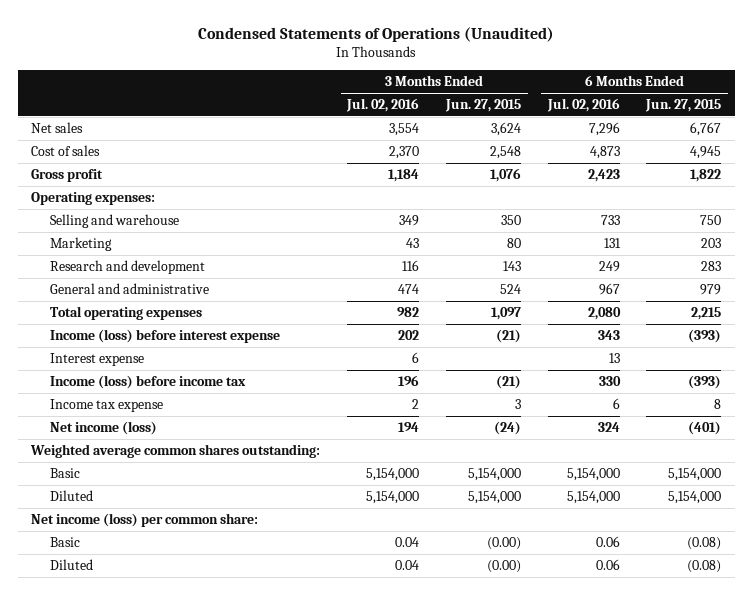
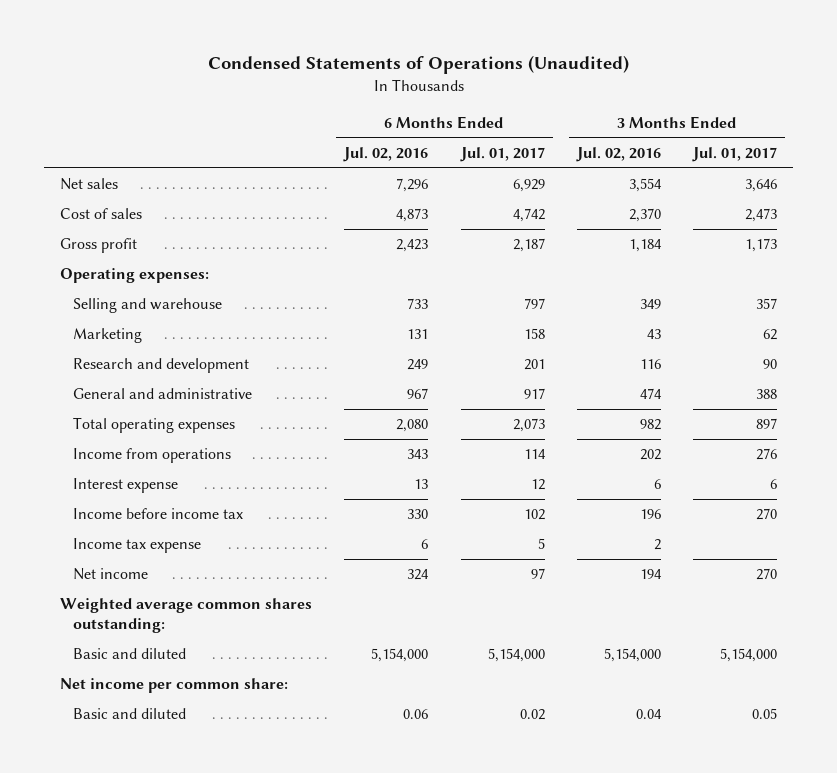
- | 3 Months Ended Jul. 02, 2016 | 3 Months Ended Jun. 27, 2015 | 6 Months Ended Jul. 02, 2016 | 6 Months Ended Jun. 27, 2015
+ | 6 Months Ended Jul. 02, 2016 | 6 Months Ended Jul. 01, 2017 | 3 Months Ended Jul. 02, 2016 | 3 Months Ended Jul. 01, 2017
- Income (loss) before interest expense | 202 | (21) | 343 | (393)
+ Income from operations | 343 | 114 | 202 | 276
- Income (loss) before income tax | 196 | (21) | 330 | (393)
+ Income before income tax | 330 | 102 | 196 | 270
- Net income (loss) | 194 | (24) | 324 | (401)
+ Net income | 324 | 97 | 194 | 270
- Basic | 5,154,000 | 5,154,000 | 5,154,000 | 5,154,000
- Diluted | 5,154,000 | 5,154,000 | 5,154,000 | 5,154,000
- Net income (loss) per common share:
- Basic | 0.04 | (0.00) | 0.06 | (0.08)
- Diluted | 0.04 | (0.00) | 0.06 | (0.08)
+ Basic and diluted | 5,154,000 | 5,154,000 | 5,154,000 | 5,154,000
+ Net income per common share:
+ Basic and diluted | 0.06 | 0.02 | 0.04 | 0.05

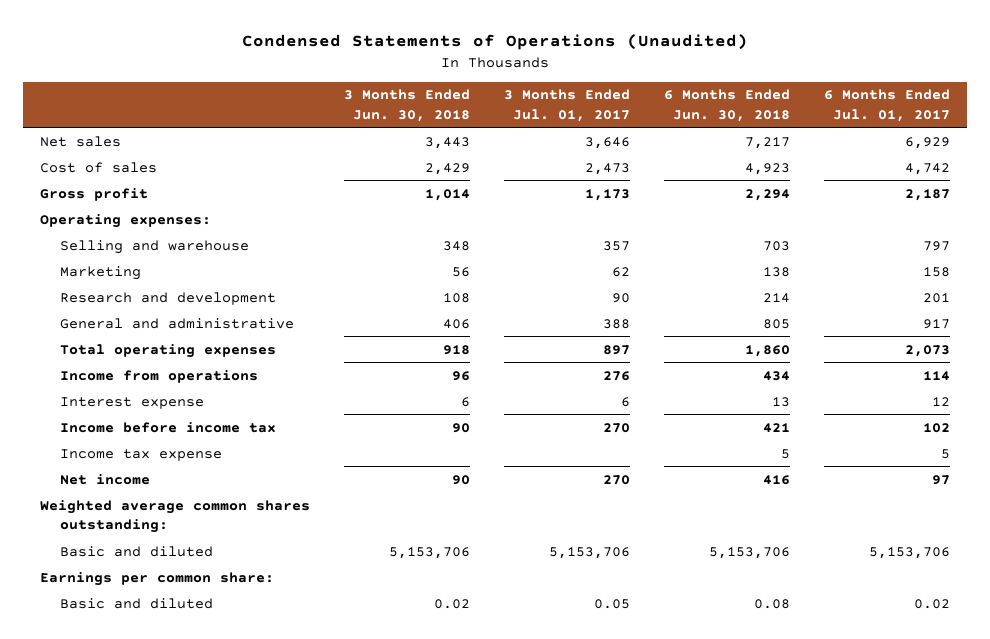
- | 6 Months Ended Jul. 02, 2016 | 6 Months Ended Jul. 01, 2017 | 3 Months Ended Jul. 02, 2016 | 3 Months Ended Jul. 01, 2017
+ | 3 Months Ended Jun. 30, 2018 | 3 Months Ended Jul. 01, 2017 | 6 Months Ended Jun. 30, 2018 | 6 Months Ended Jul. 01, 2017
- Basic and diluted | 5,154,000 | 5,154,000 | 5,154,000 | 5,154,000
- Net income per common share:
+ Basic and diluted | 5,153,706 | 5,153,706 | 5,153,706 | 5,153,706
+ Earnings per common share:

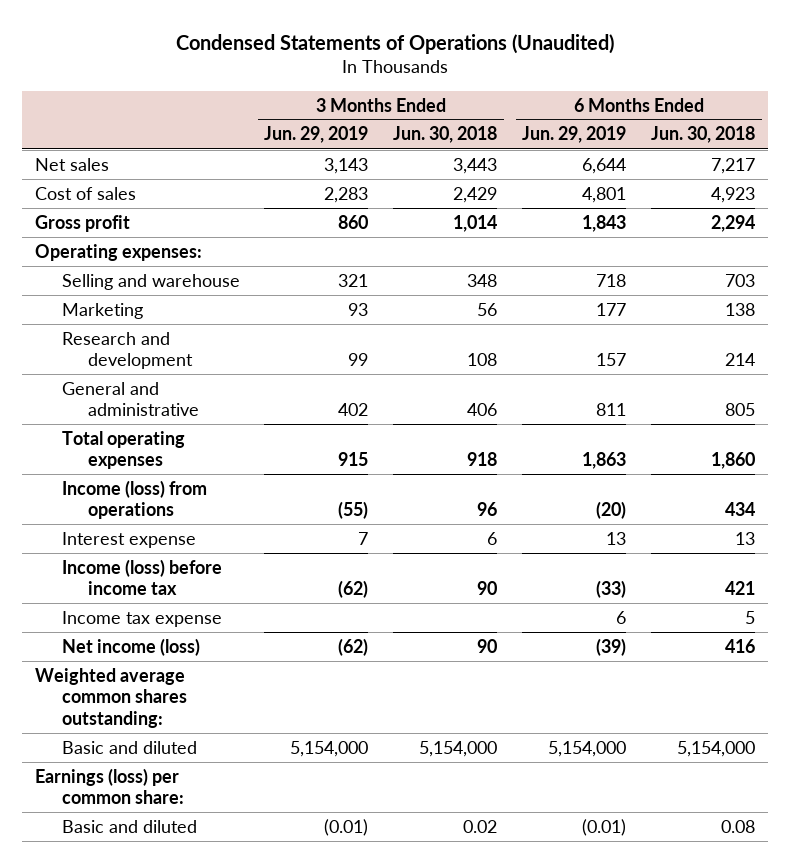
- | 3 Months Ended Jun. 30, 2018 | 3 Months Ended Jul. 01, 2017 | 6 Months Ended Jun. 30, 2018 | 6 Months Ended Jul. 01, 2017
+ | 3 Months Ended Jun. 29, 2019 | 3 Months Ended Jun. 30, 2018 | 6 Months Ended Jun. 29, 2019 | 6 Months Ended Jun. 30, 2018
- Income from operations | 96 | 276 | 434 | 114
+ Income (loss) from operations | (55) | 96 | (20) | 434
- Income before income tax | 90 | 270 | 421 | 102
+ Income (loss) before income tax | (62) | 90 | (33) | 421
- Net income | 90 | 270 | 416 | 97
+ Net income (loss) | (62) | 90 | (39) | 416
- Basic and diluted | 5,153,706 | 5,153,706 | 5,153,706 | 5,153,706
- Earnings per common share:
+ Basic and diluted | 5,154,000 | 5,154,000 | 5,154,000 | 5,154,000
+ Earnings (loss) per common share:

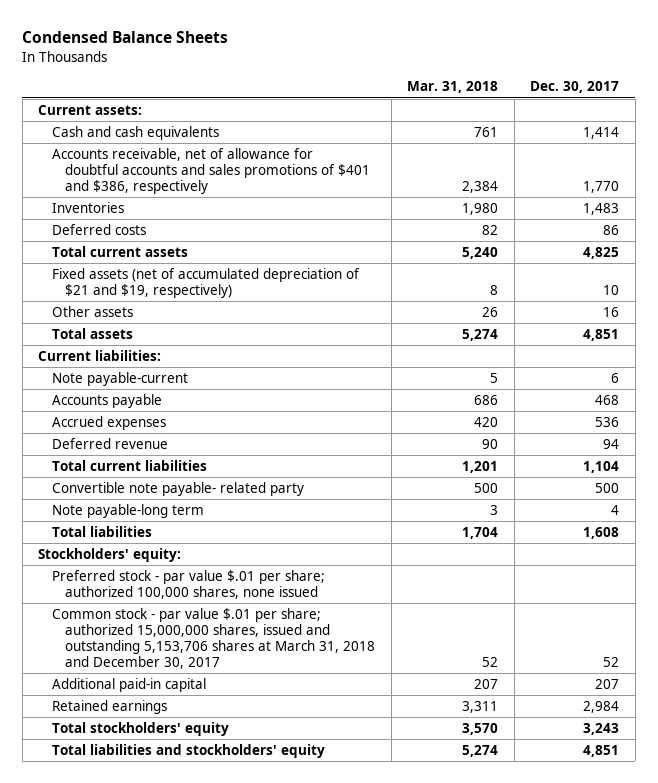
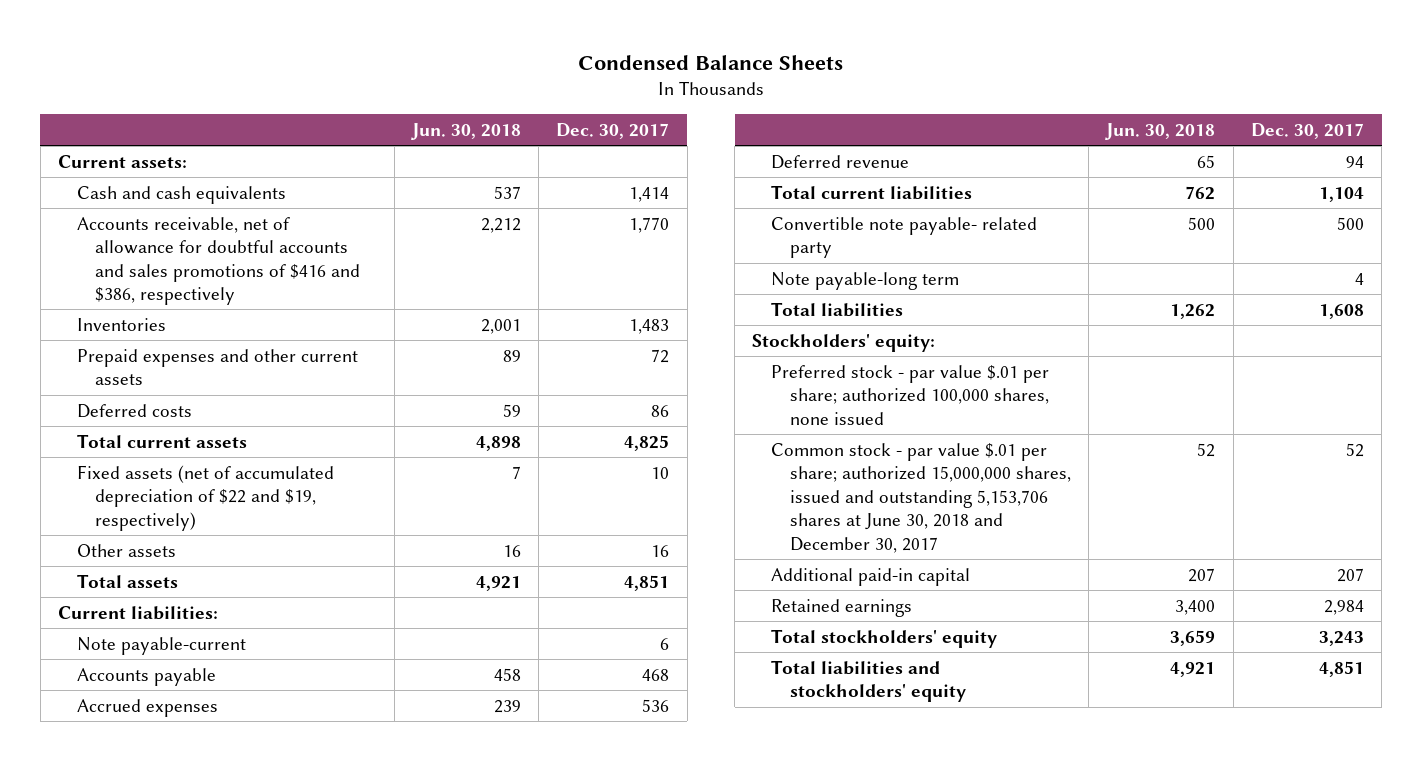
- | Mar. 31, 2018 | Dec. 30, 2017
+ | Jun. 30, 2018 | Dec. 30, 2017
- Accounts receivable, net of allowance for doubtful accounts and sales promotions of $401 and $386, respectively | 2,384 | 1,770
+ Accounts receivable, net of allowance for doubtful accounts and sales promotions of $416 and $386, respectively | 2,212 | 1,770
+ Prepaid expenses and other current assets | 89 | 72
- Fixed assets (net of accumulated depreciation of $21 and $19, respectively) | 8 | 10
+ Fixed assets (net of accumulated depreciation of $22 and $19, respectively) | 7 | 10
- Common stock - par value $.01 per share; authorized 15,000,000 shares, issued and outstanding 5,153,706 shares at March 31, 2018 and December 30, 2017 | 52 | 52
+ Common stock - par value $.01 per share; authorized 15,000,000 shares, issued and outstanding 5,153,706 shares at June 30, 2018 and December 30, 2017 | 52 | 52

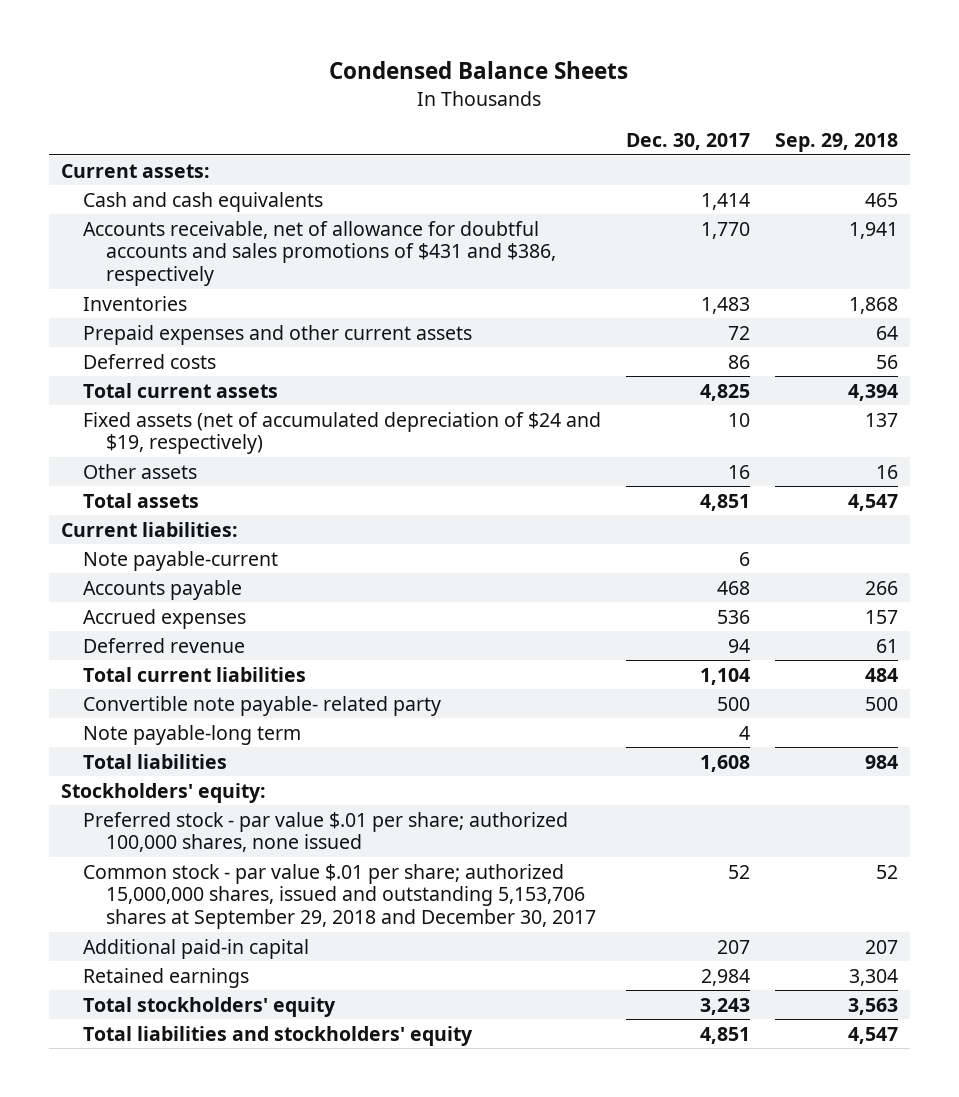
- | Jun. 30, 2018 | Dec. 30, 2017
+ | Dec. 30, 2017 | Sep. 29, 2018
- Accounts receivable, net of allowance for doubtful accounts and sales promotions of $416 and $386, respectively | 2,212 | 1,770
+ Accounts receivable, net of allowance for doubtful accounts and sales promotions of $431 and $386, respectively | 1,770 | 1,941
- Fixed assets (net of accumulated depreciation of $22 and $19, respectively) | 7 | 10
+ Fixed assets (net of accumulated depreciation of $24 and $19, respectively) | 10 | 137
- Common stock - par value $.01 per share; authorized 15,000,000 shares, issued and outstanding 5,153,706 shares at June 30, 2018 and December 30, 2017 | 52 | 52
+ Common stock - par value $.01 per share; authorized 15,000,000 shares, issued and outstanding 5,153,706 shares at September 29, 2018 and December 30, 2017 | 52 | 52

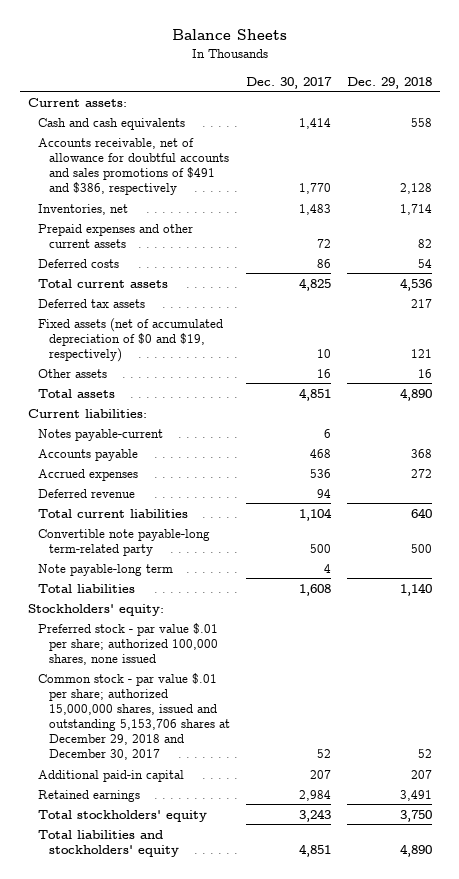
- Condensed Balance Sheets
+ Balance Sheets
- | Dec. 30, 2017 | Sep. 29, 2018
+ | Dec. 30, 2017 | Dec. 29, 2018
- Accounts receivable, net of allowance for doubtful accounts and sales promotions of $431 and $386, respectively | 1,770 | 1,941
- Inventories | 1,483 | 1,868
+ Accounts receivable, net of allowance for doubtful accounts and sales promotions of $491 and $386, respectively | 1,770 | 2,128
+ Inventories, net | 1,483 | 1,714
- Fixed assets (net of accumulated depreciation of $24 and $19, respectively) | 10 | 137
+ Deferred tax assets | | 217
+ Fixed assets (net of accumulated depreciation of $0 and $19, respectively) | 10 | 121
- Note payable-current | 6 |
+ Notes payable-current | 6 |
- Convertible note payable- related party | 500 | 500
+ Convertible note payable-long term-related party | 500 | 500
- Common stock - par value $.01 per share; authorized 15,000,000 shares, issued and outstanding 5,153,706 shares at September 29, 2018 and December 30, 2017 | 52 | 52
+ Common stock - par value $.01 per share; authorized 15,000,000 shares, issued and outstanding 5,153,706 shares at December 29, 2018 and December 30, 2017 | 52 | 52

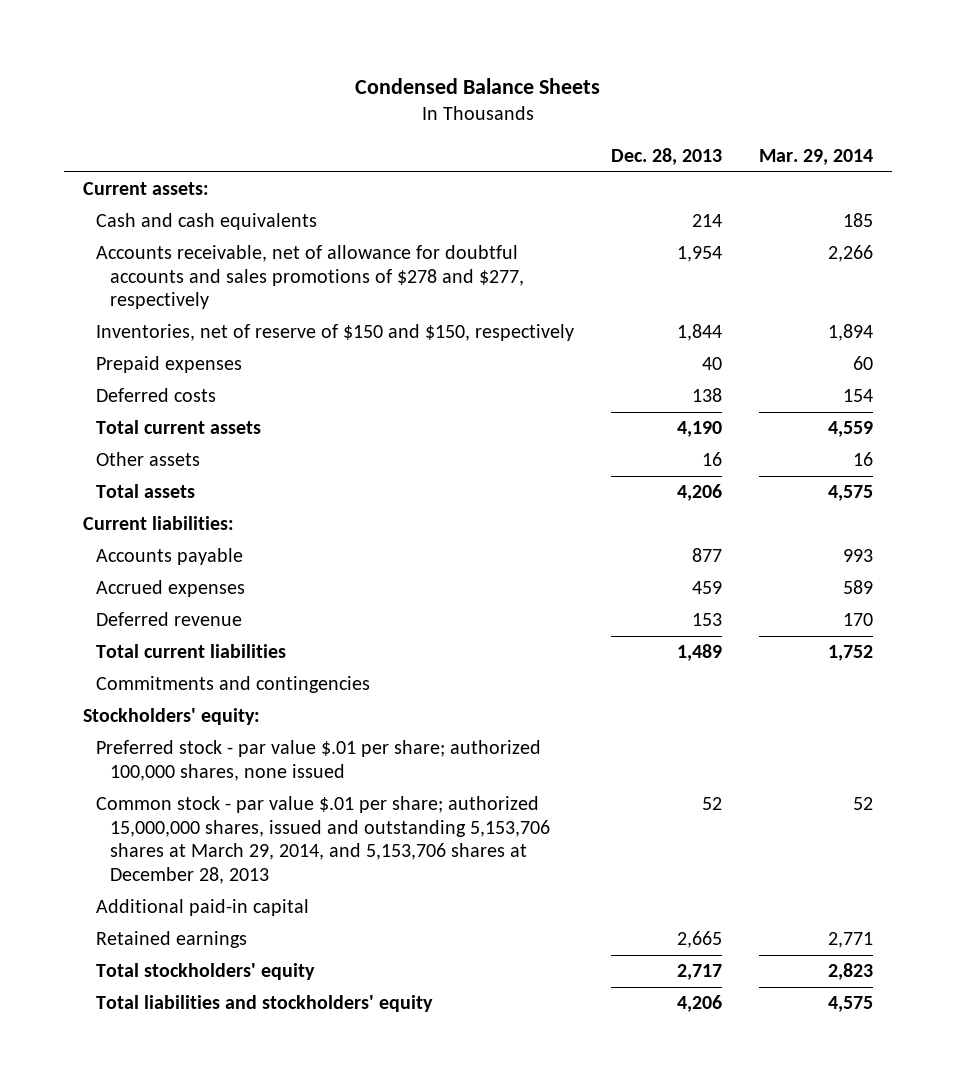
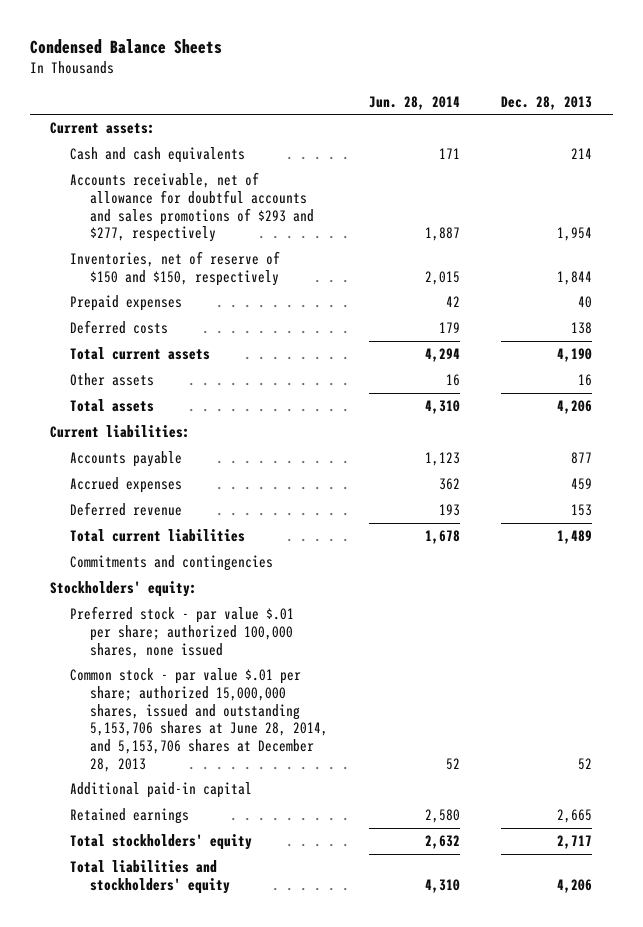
- | Dec. 28, 2013 | Mar. 29, 2014
+ | Jun. 28, 2014 | Dec. 28, 2013
- Accounts receivable, net of allowance for doubtful accounts and sales promotions of $278 and $277, respectively | 1,954 | 2,266
+ Accounts receivable, net of allowance for doubtful accounts and sales promotions of $293 and $277, respectively | 1,887 | 1,954
- Common stock - par value $.01 per share; authorized 15,000,000 shares, issued and outstanding 5,153,706 shares at March 29, 2014, and 5,153,706 shares at December 28, 2013 | 52 | 52
+ Common stock - par value $.01 per share; authorized 15,000,000 shares, issued and outstanding 5,153,706 shares at June 28, 2014, and 5,153,706 shares at December 28, 2013 | 52 | 52

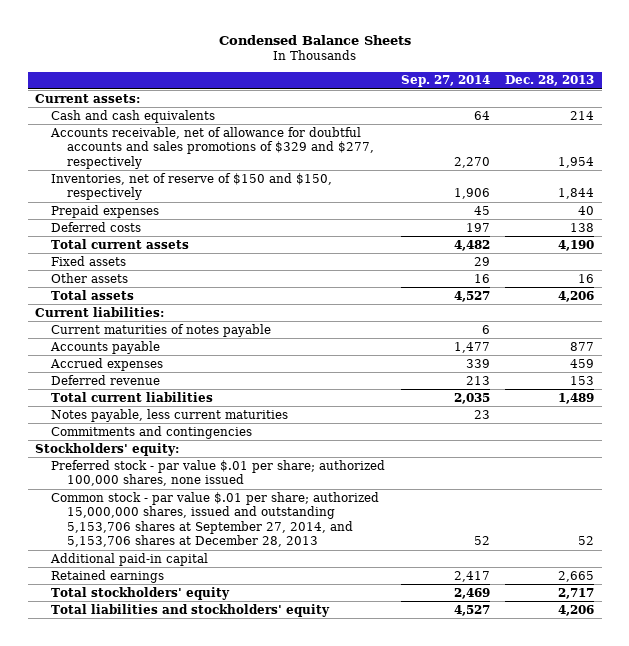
- | Jun. 28, 2014 | Dec. 28, 2013
+ | Sep. 27, 2014 | Dec. 28, 2013
- Accounts receivable, net of allowance for doubtful accounts and sales promotions of $293 and $277, respectively | 1,887 | 1,954
+ Accounts receivable, net of allowance for doubtful accounts and sales promotions of $329 and $277, respectively | 2,270 | 1,954
+ Fixed assets | 29 |
+ Current maturities of notes payable | 6 |
+ Notes payable, less current maturities | 23 |
- Common stock - par value $.01 per share; authorized 15,000,000 shares, issued and outstanding 5,153,706 shares at June 28, 2014, and 5,153,706 shares at December 28, 2013 | 52 | 52
+ Common stock - par value $.01 per share; authorized 15,000,000 shares, issued and outstanding 5,153,706 shares at September 27, 2014, and 5,153,706 shares at December 28, 2013 | 52 | 52

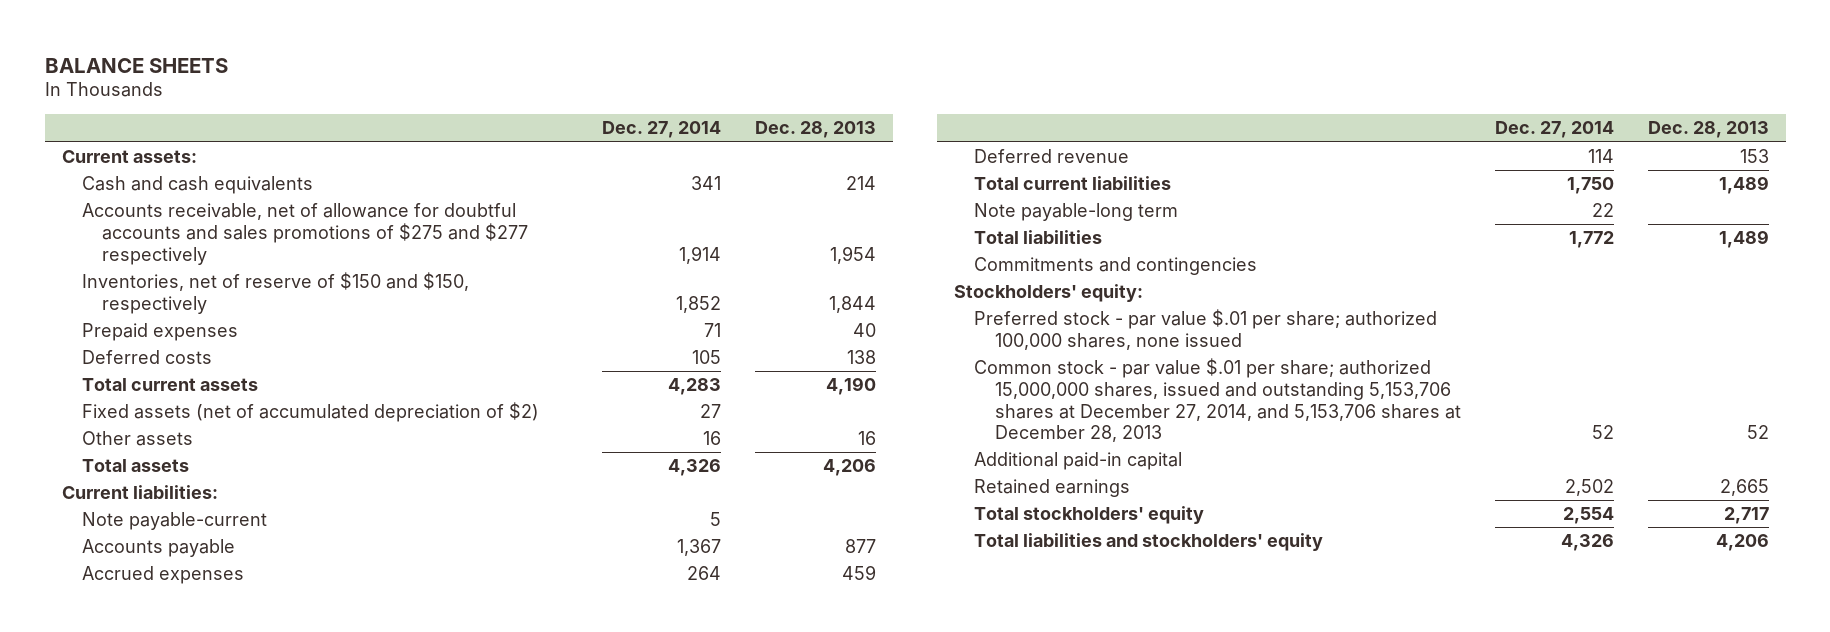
- Condensed Balance Sheets
+ BALANCE SHEETS
- | Sep. 27, 2014 | Dec. 28, 2013
+ | Dec. 27, 2014 | Dec. 28, 2013
- Accounts receivable, net of allowance for doubtful accounts and sales promotions of $329 and $277, respectively | 2,270 | 1,954
+ Accounts receivable, net of allowance for doubtful accounts and sales promotions of $275 and $277 respectively | 1,914 | 1,954
- Fixed assets | 29 |
+ Fixed assets (net of accumulated depreciation of $2) | 27 |
- Current maturities of notes payable | 6 |
+ Note payable-current | 5 |
- Notes payable, less current maturities | 23 |
+ Note payable-long term | 22 |
+ Total liabilities | 1,772 | 1,489
- Common stock - par value $.01 per share; authorized 15,000,000 shares, issued and outstanding 5,153,706 shares at September 27, 2014, and 5,153,706 shares at December 28, 2013 | 52 | 52
+ Common stock - par value $.01 per share; authorized 15,000,000 shares, issued and outstanding 5,153,706 shares at December 27, 2014, and 5,153,706 shares at December 28, 2013 | 52 | 52

